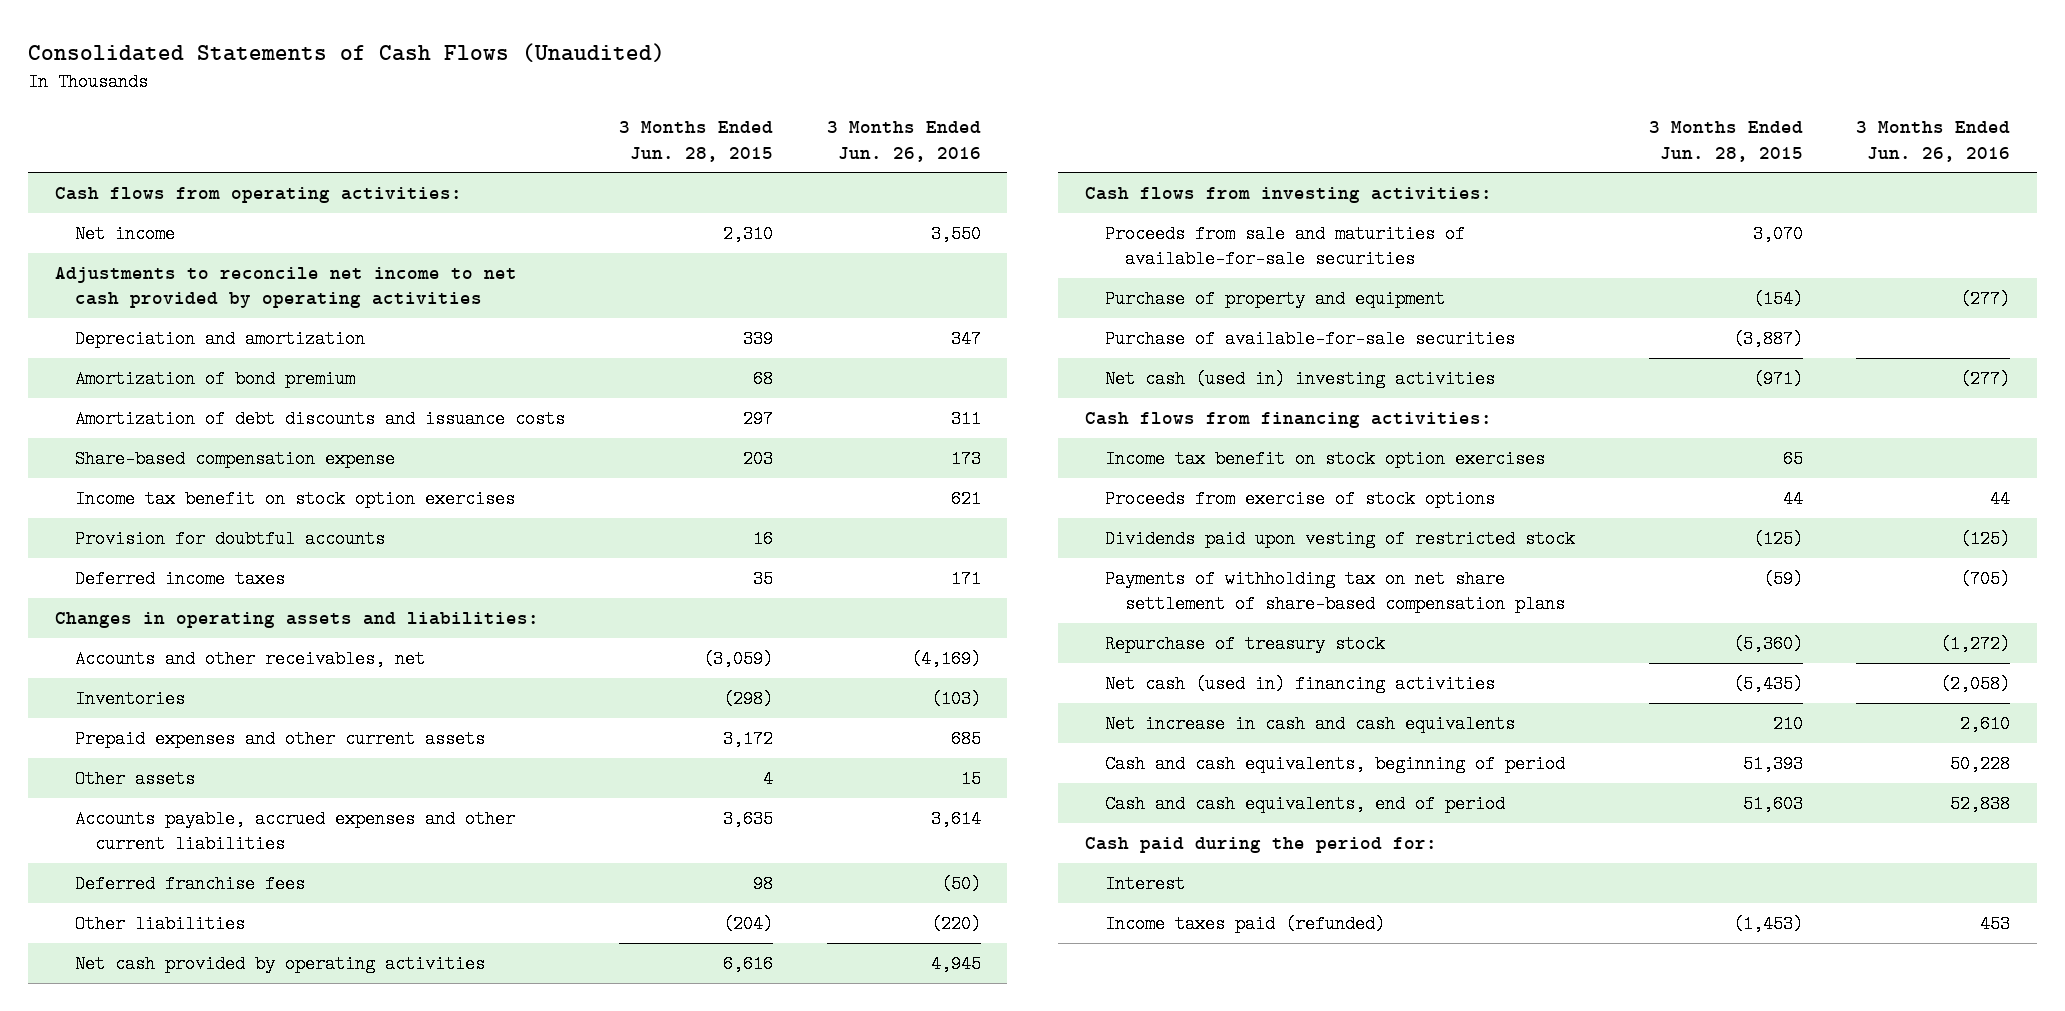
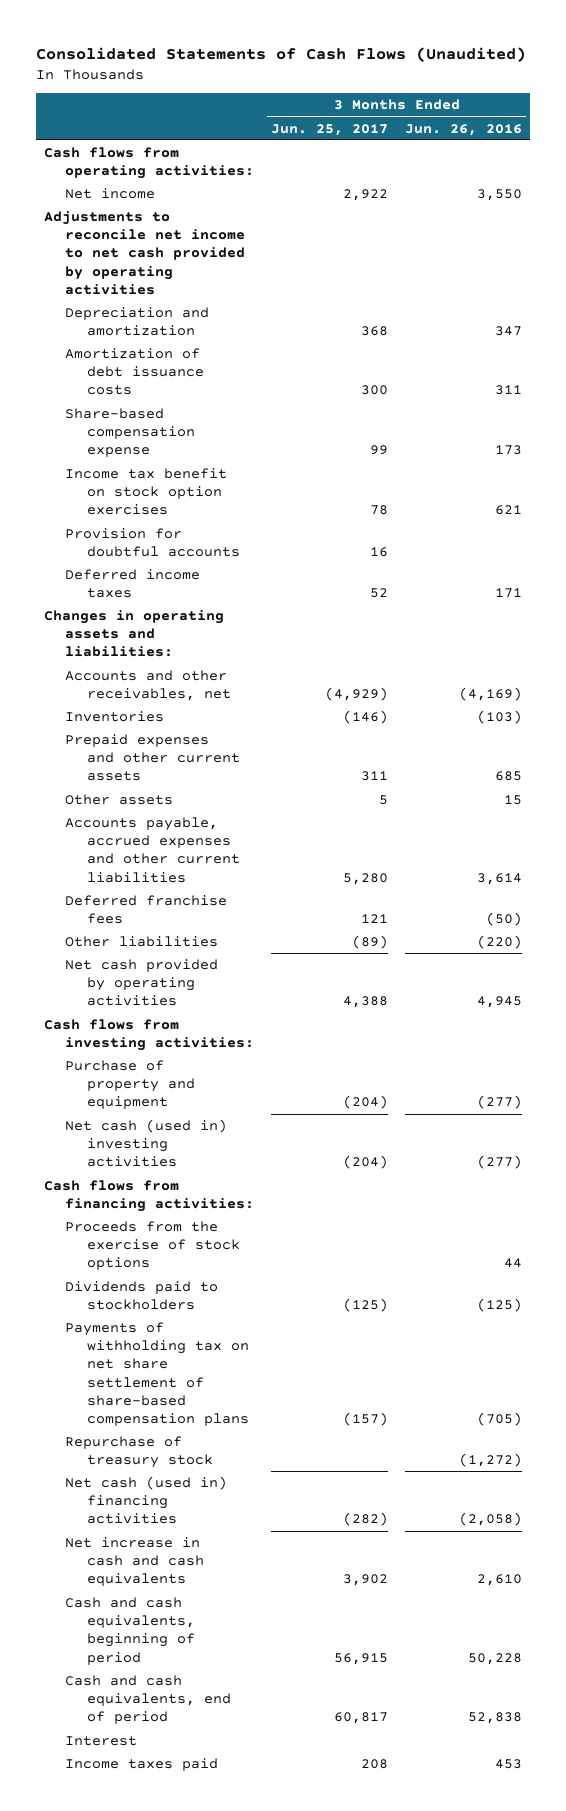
- | 3 Months Ended Jun. 28, 2015 | 3 Months Ended Jun. 26, 2016
+ | 3 Months Ended Jun. 25, 2017 | 3 Months Ended Jun. 26, 2016
- Amortization of bond premium | 68 |
- Amortization of debt discounts and issuance costs | 297 | 311
+ Amortization of debt issuance costs | 300 | 311
- Proceeds from sale and maturities of available-for-sale securities | 3,070 |
- Purchase of available-for-sale securities | (3,887) |
- Income tax benefit on stock option exercises | 65 |
- Proceeds from exercise of stock options | 44 | 44
- Dividends paid upon vesting of restricted stock | (125) | (125)
+ Proceeds from the exercise of stock options | | 44
+ Dividends paid to stockholders | (125) | (125)
- Cash paid during the period for:
- Income taxes paid (refunded) | (1,453) | 453
+ Income taxes paid | 208 | 453

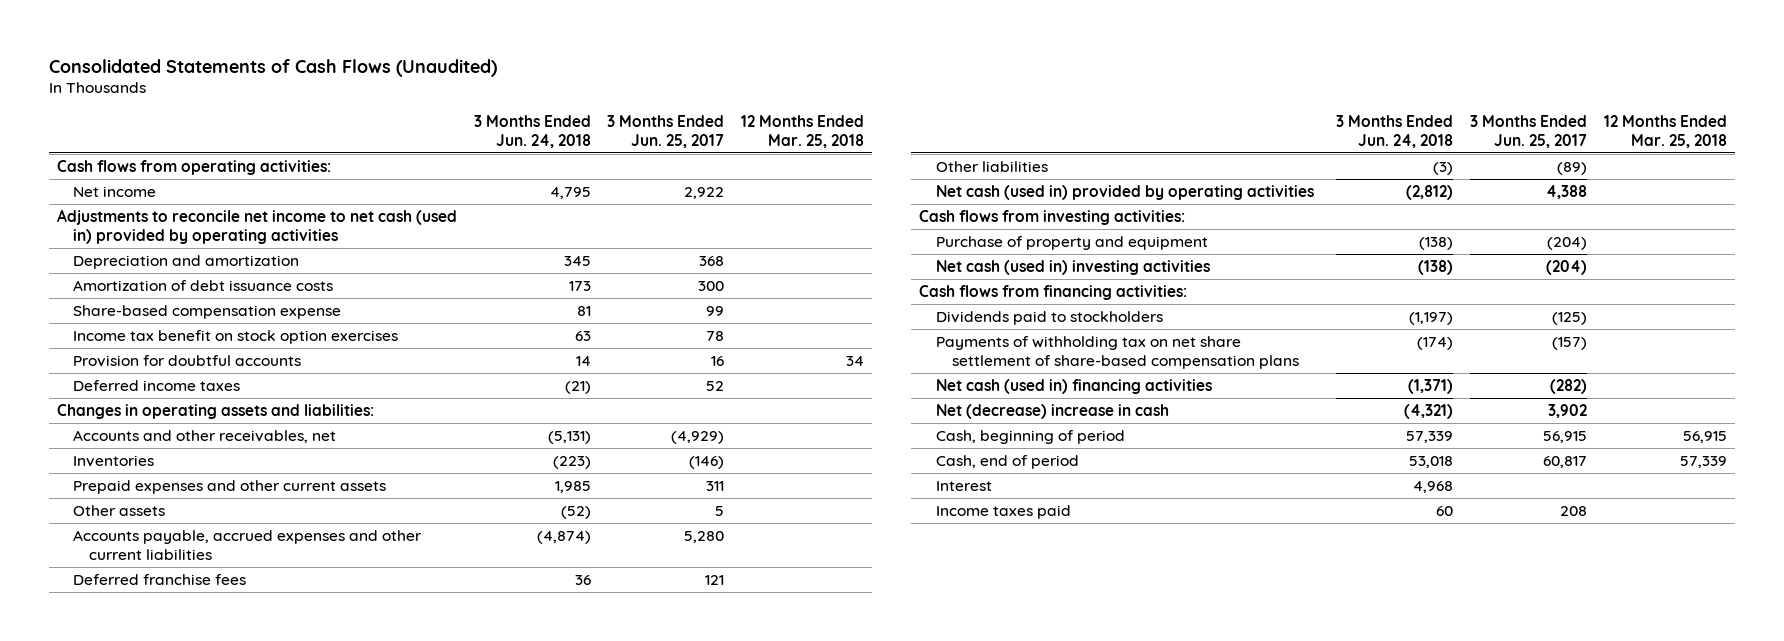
- | 3 Months Ended Jun. 25, 2017 | 3 Months Ended Jun. 26, 2016
+ | 3 Months Ended Jun. 24, 2018 | 3 Months Ended Jun. 25, 2017 | 12 Months Ended Mar. 25, 2018
- Adjustments to reconcile net income to net cash provided by operating activities
+ Adjustments to reconcile net income to net cash (used in) provided by operating activities
- Net cash provided by operating activities | 4,388 | 4,945
+ Net cash (used in) provided by operating activities | (2,812) | 4,388 |
- Proceeds from the exercise of stock options | | 44
- Repurchase of treasury stock | | (1,272)
- Net increase in cash and cash equivalents | 3,902 | 2,610
- Cash and cash equivalents, beginning of period | 56,915 | 50,228
- Cash and cash equivalents, end of period | 60,817 | 52,838
+ Net (decrease) increase in cash | (4,321) | 3,902 |
+ Cash, beginning of period | 57,339 | 56,915 | 56,915
+ Cash, end of period | 53,018 | 60,817 | 57,339

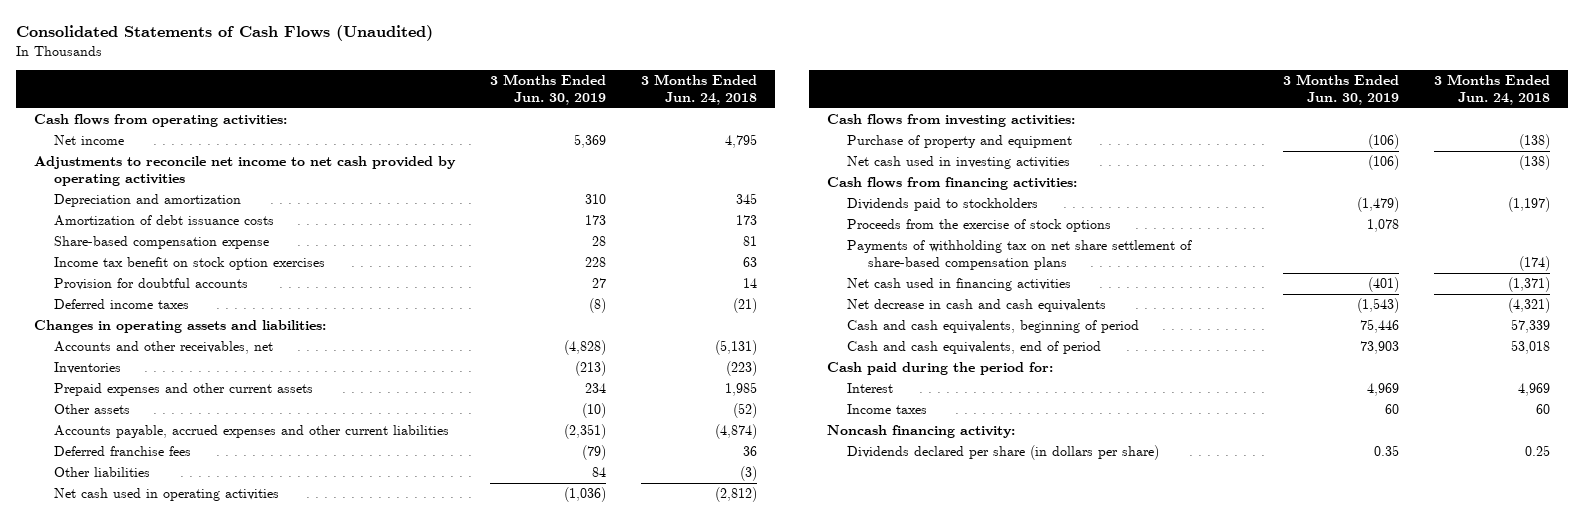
- | 3 Months Ended Jun. 24, 2018 | 3 Months Ended Jun. 25, 2017 | 12 Months Ended Mar. 25, 2018
+ | 3 Months Ended Jun. 30, 2019 | 3 Months Ended Jun. 24, 2018
- Adjustments to reconcile net income to net cash (used in) provided by operating activities
+ Adjustments to reconcile net income to net cash provided by operating activities
- Net cash (used in) provided by operating activities | (2,812) | 4,388 |
+ Net cash used in operating activities | (1,036) | (2,812)
- Net cash (used in) investing activities | (138) | (204) |
+ Net cash used in investing activities | (106) | (138)
+ Proceeds from the exercise of stock options | 1,078 |
- Net cash (used in) financing activities | (1,371) | (282) |
- Net (decrease) increase in cash | (4,321) | 3,902 |
- Cash, beginning of period | 57,339 | 56,915 | 56,915
- Cash, end of period | 53,018 | 60,817 | 57,339
- Interest | 4,968 | |
- Income taxes paid | 60 | 208 |
+ Net cash used in financing activities | (401) | (1,371)
+ Net decrease in cash and cash equivalents | (1,543) | (4,321)
+ Cash and cash equivalents, beginning of period | 75,446 | 57,339
+ Cash and cash equivalents, end of period | 73,903 | 53,018
+ Cash paid during the period for:
+ Interest | 4,969 | 4,969
+ Income taxes | 60 | 60
+ Noncash financing activity:
+ Dividends declared per share (in dollars per share) | 0.35 | 0.25

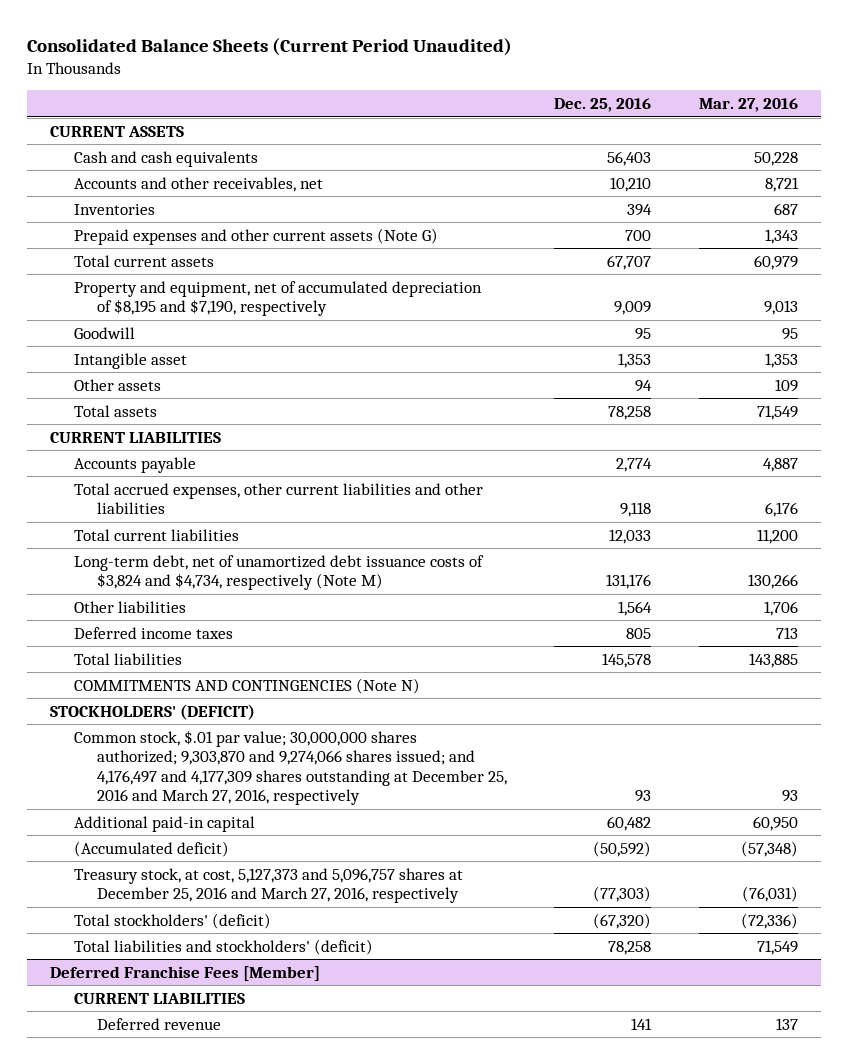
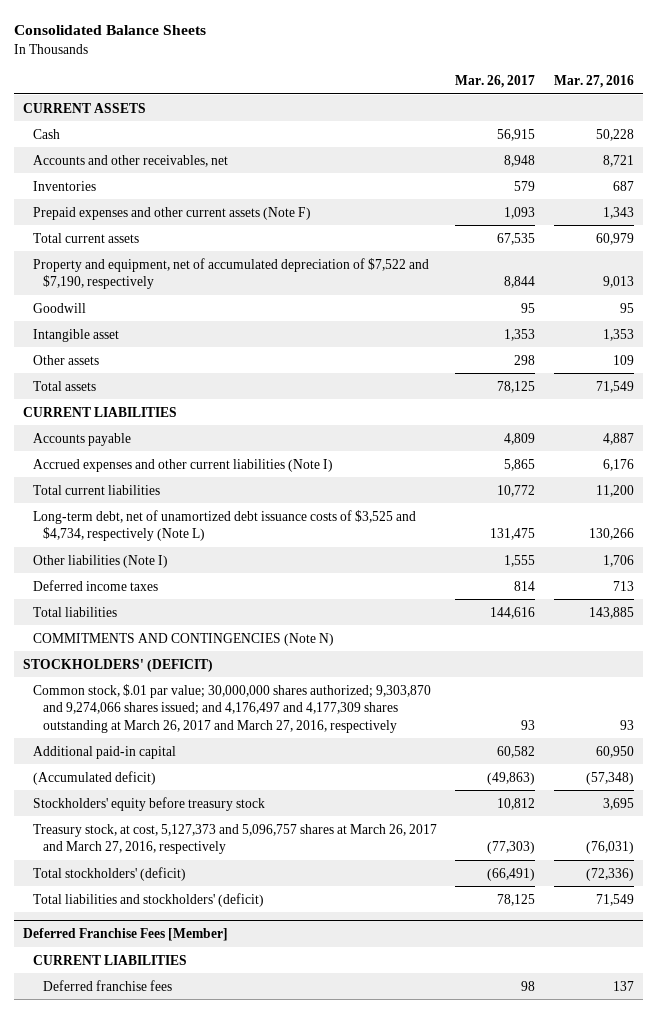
- Consolidated Balance Sheets (Current Period Unaudited)
+ Consolidated Balance Sheets
- | Dec. 25, 2016 | Mar. 27, 2016
+ | Mar. 26, 2017 | Mar. 27, 2016
- Cash and cash equivalents | 56,403 | 50,228
+ Cash | 56,915 | 50,228
- Prepaid expenses and other current assets (Note G) | 700 | 1,343
+ Prepaid expenses and other current assets (Note F) | 1,093 | 1,343
- Property and equipment, net of accumulated depreciation of $8,195 and $7,190, respectively | 9,009 | 9,013
+ Property and equipment, net of accumulated depreciation of $7,522 and $7,190, respectively | 8,844 | 9,013
- Total accrued expenses, other current liabilities and other liabilities | 9,118 | 6,176
+ Accrued expenses and other current liabilities (Note I) | 5,865 | 6,176
- Long-term debt, net of unamortized debt issuance costs of $3,824 and $4,734, respectively (Note M) | 131,176 | 130,266
- Other liabilities | 1,564 | 1,706
+ Long-term debt, net of unamortized debt issuance costs of $3,525 and $4,734, respectively (Note L) | 131,475 | 130,266
+ Other liabilities (Note I) | 1,555 | 1,706
- Common stock, $.01 par value; 30,000,000 shares authorized; 9,303,870 and 9,274,066 shares issued; and 4,176,497 and 4,177,309 shares outstanding at December 25, 2016 and March 27, 2016, respectively | 93 | 93
+ Common stock, $.01 par value; 30,000,000 shares authorized; 9,303,870 and 9,274,066 shares issued; and 4,176,497 and 4,177,309 shares outstanding at March 26, 2017 and March 27, 2016, respectively | 93 | 93
- Treasury stock, at cost, 5,127,373 and 5,096,757 shares at December 25, 2016 and March 27, 2016, respectively | (77,303) | (76,031)
+ Stockholders' equity before treasury stock | 10,812 | 3,695
+ Treasury stock, at cost, 5,127,373 and 5,096,757 shares at March 26, 2017 and March 27, 2016, respectively | (77,303) | (76,031)
@ Deferred Franchise Fees [Member]
- Deferred revenue | 141 | 137
+ Deferred franchise fees | 98 | 137

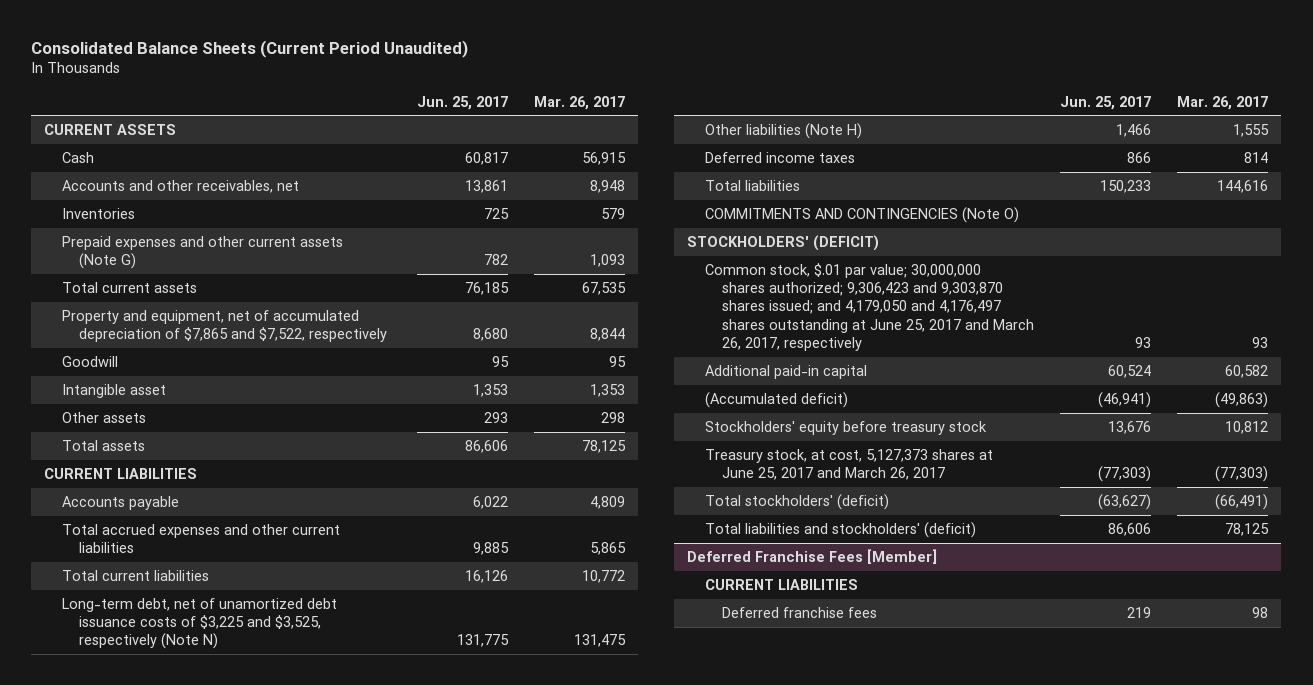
- Consolidated Balance Sheets
+ Consolidated Balance Sheets (Current Period Unaudited)
- | Mar. 26, 2017 | Mar. 27, 2016
+ | Jun. 25, 2017 | Mar. 26, 2017
- Prepaid expenses and other current assets (Note F) | 1,093 | 1,343
+ Prepaid expenses and other current assets (Note G) | 782 | 1,093
- Property and equipment, net of accumulated depreciation of $7,522 and $7,190, respectively | 8,844 | 9,013
+ Property and equipment, net of accumulated depreciation of $7,865 and $7,522, respectively | 8,680 | 8,844
- Accrued expenses and other current liabilities (Note I) | 5,865 | 6,176
+ Total accrued expenses and other current liabilities | 9,885 | 5,865
- Long-term debt, net of unamortized debt issuance costs of $3,525 and $4,734, respectively (Note L) | 131,475 | 130,266
- Other liabilities (Note I) | 1,555 | 1,706
+ Long-term debt, net of unamortized debt issuance costs of $3,225 and $3,525, respectively (Note N) | 131,775 | 131,475
+ Other liabilities (Note H) | 1,466 | 1,555
- COMMITMENTS AND CONTINGENCIES (Note N)
+ COMMITMENTS AND CONTINGENCIES (Note O)
- Common stock, $.01 par value; 30,000,000 shares authorized; 9,303,870 and 9,274,066 shares issued; and 4,176,497 and 4,177,309 shares outstanding at March 26, 2017 and March 27, 2016, respectively | 93 | 93
+ Common stock, $.01 par value; 30,000,000 shares authorized; 9,306,423 and 9,303,870 shares issued; and 4,179,050 and 4,176,497 shares outstanding at June 25, 2017 and March 26, 2017, respectively | 93 | 93
- Treasury stock, at cost, 5,127,373 and 5,096,757 shares at March 26, 2017 and March 27, 2016, respectively | (77,303) | (76,031)
+ Treasury stock, at cost, 5,127,373 shares at June 25, 2017 and March 26, 2017 | (77,303) | (77,303)

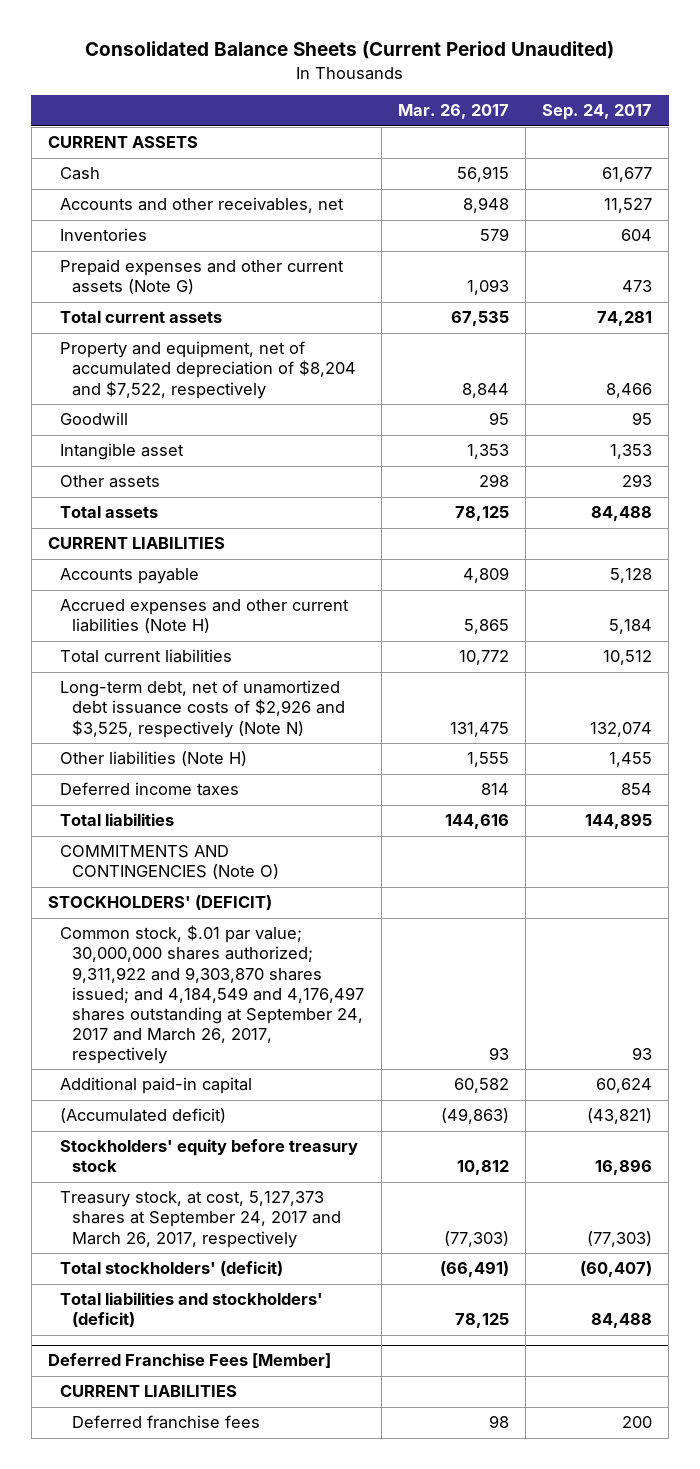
- | Jun. 25, 2017 | Mar. 26, 2017
+ | Mar. 26, 2017 | Sep. 24, 2017
- Property and equipment, net of accumulated depreciation of $7,865 and $7,522, respectively | 8,680 | 8,844
+ Property and equipment, net of accumulated depreciation of $8,204 and $7,522, respectively | 8,844 | 8,466
- Total accrued expenses and other current liabilities | 9,885 | 5,865
+ Accrued expenses and other current liabilities (Note H) | 5,865 | 5,184
- Long-term debt, net of unamortized debt issuance costs of $3,225 and $3,525, respectively (Note N) | 131,775 | 131,475
+ Long-term debt, net of unamortized debt issuance costs of $2,926 and $3,525, respectively (Note N) | 131,475 | 132,074
- Common stock, $.01 par value; 30,000,000 shares authorized; 9,306,423 and 9,303,870 shares issued; and 4,179,050 and 4,176,497 shares outstanding at June 25, 2017 and March 26, 2017, respectively | 93 | 93
+ Common stock, $.01 par value; 30,000,000 shares authorized; 9,311,922 and 9,303,870 shares issued; and 4,184,549 and 4,176,497 shares outstanding at September 24, 2017 and March 26, 2017, respectively | 93 | 93
- Treasury stock, at cost, 5,127,373 shares at June 25, 2017 and March 26, 2017 | (77,303) | (77,303)
+ Treasury stock, at cost, 5,127,373 shares at September 24, 2017 and March 26, 2017, respectively | (77,303) | (77,303)

